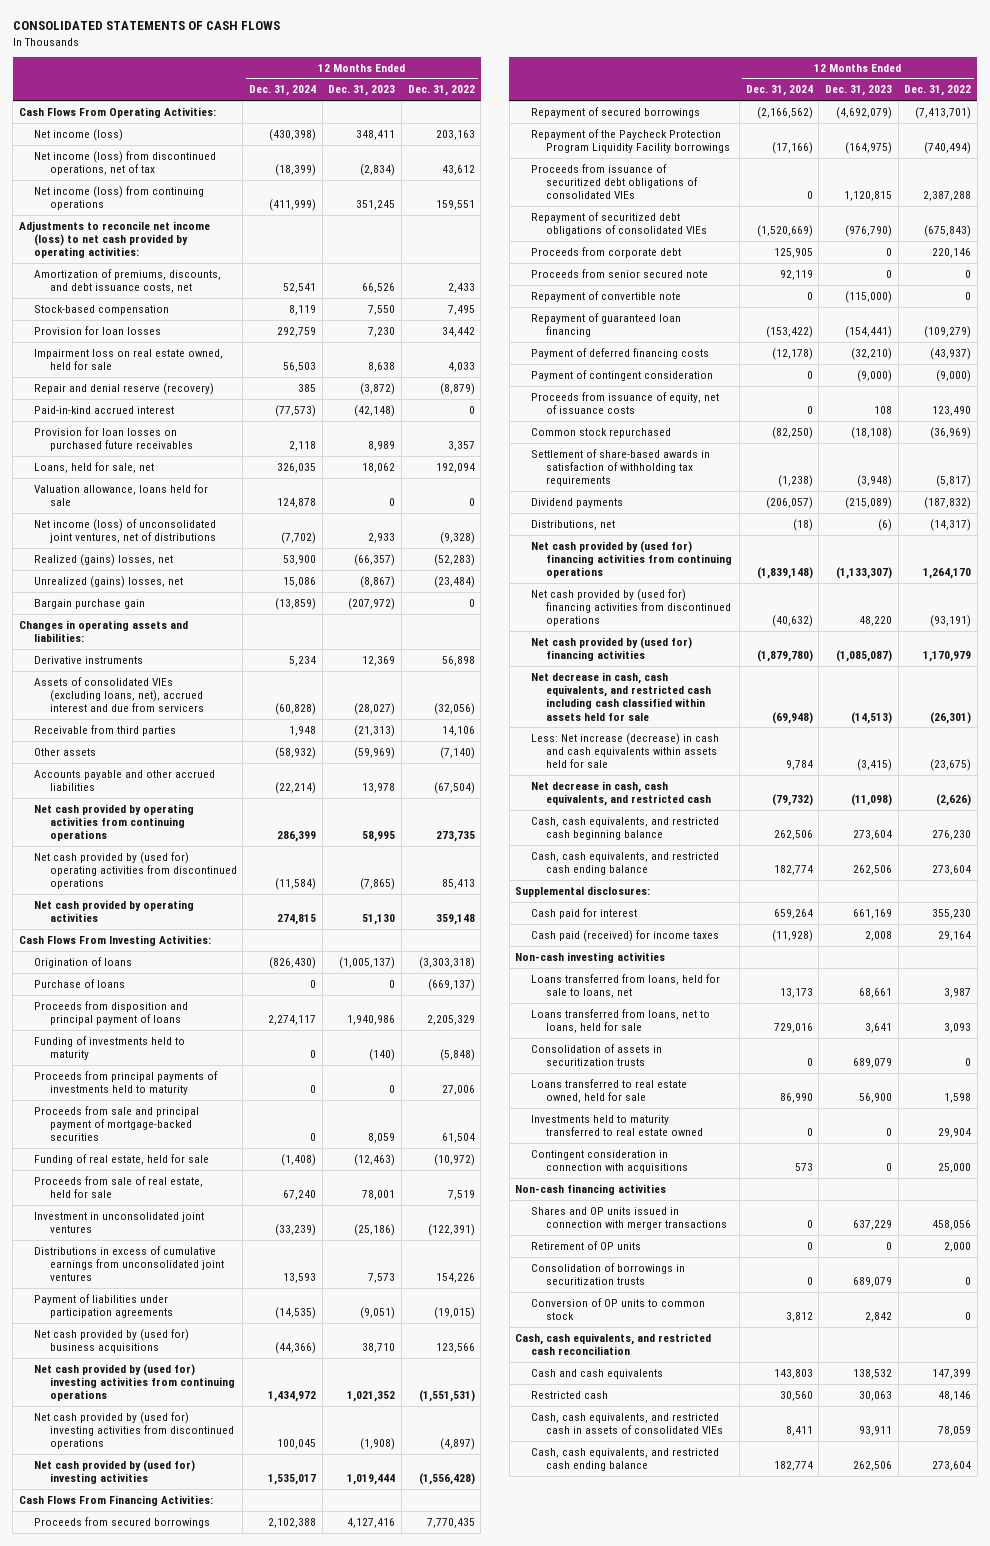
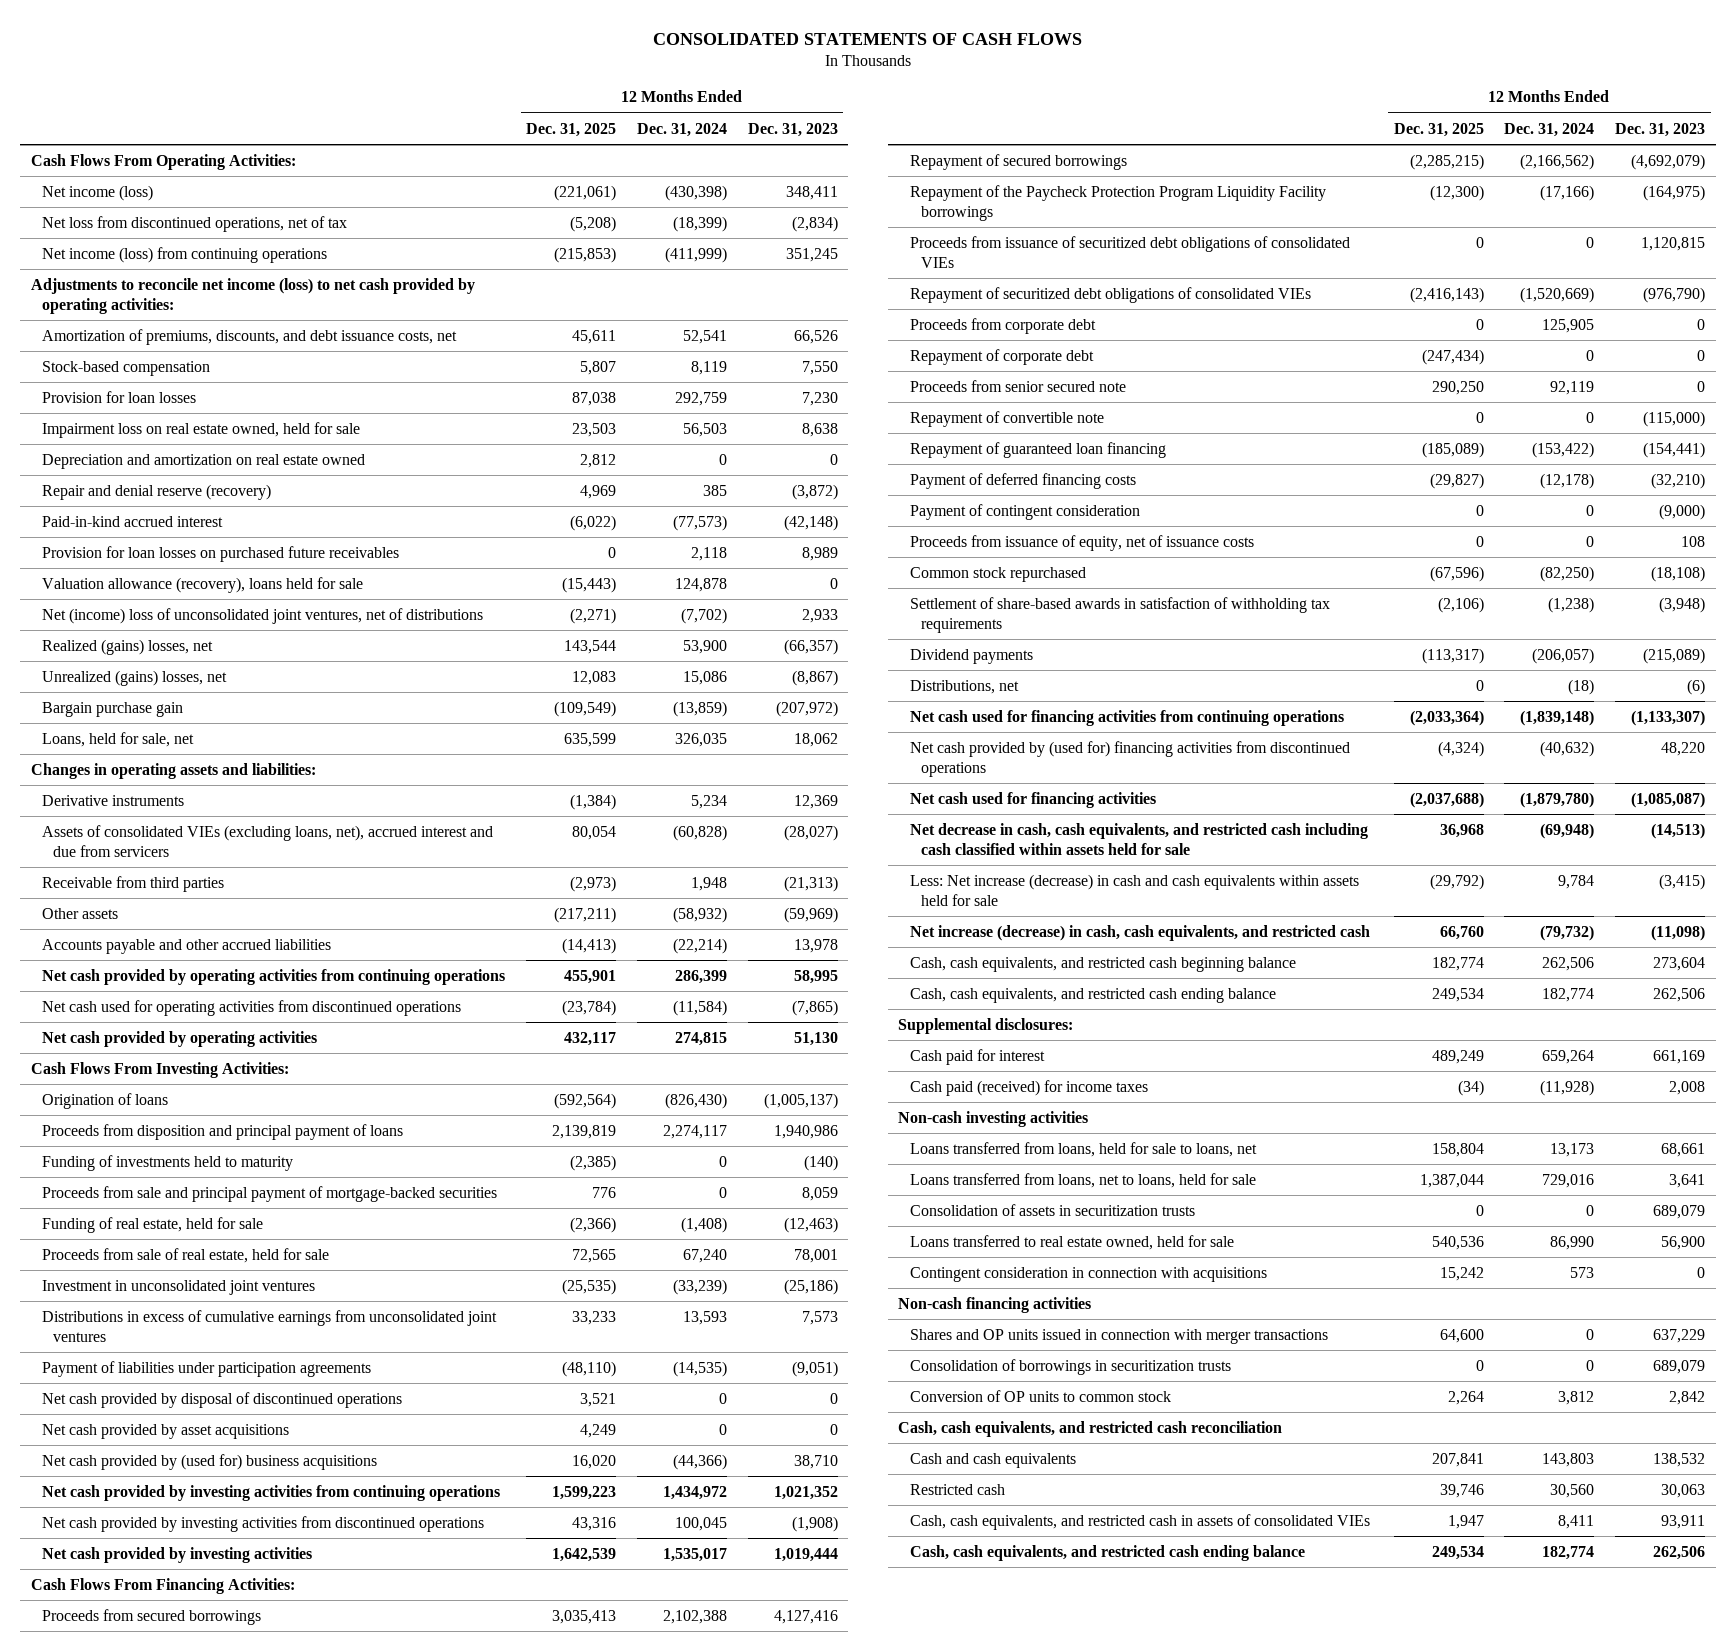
- | 12 Months Ended Dec. 31, 2024 | 12 Months Ended Dec. 31, 2023 | 12 Months Ended Dec. 31, 2022
+ | 12 Months Ended Dec. 31, 2025 | 12 Months Ended Dec. 31, 2024 | 12 Months Ended Dec. 31, 2023
- Net income (loss) from discontinued operations, net of tax | (18,399) | (2,834) | 43,612
+ Net loss from discontinued operations, net of tax | (5,208) | (18,399) | (2,834)
+ Depreciation and amortization on real estate owned | 2,812 | 0 | 0
- Valuation allowance, loans held for sale | 124,878 | 0 | 0
- Net income (loss) of unconsolidated joint ventures, net of distributions | (7,702) | 2,933 | (9,328)
+ Valuation allowance (recovery), loans held for sale | (15,443) | 124,878 | 0
+ Net (income) loss of unconsolidated joint ventures, net of distributions | (2,271) | (7,702) | 2,933
moved down: Loans, held for sale, net | 635,599 | 326,035 | 18,062
- Net cash provided by (used for) operating activities from discontinued operations | (11,584) | (7,865) | 85,413
+ Net cash used for operating activities from discontinued operations | (23,784) | (11,584) | (7,865)
- Purchase of loans | 0 | 0 | (669,137)
- Proceeds from principal payments of investments held to maturity | 0 | 0 | 27,006
+ Net cash provided by disposal of discontinued operations | 3,521 | 0 | 0
+ Net cash provided by asset acquisitions | 4,249 | 0 | 0
- Net cash provided by (used for) investing activities from continuing operations | 1,434,972 | 1,021,352 | (1,551,531)
- Net cash provided by (used for) investing activities from discontinued operations | 100,045 | (1,908) | (4,897)
- Net cash provided by (used for) investing activities | 1,535,017 | 1,019,444 | (1,556,428)
+ Net cash provided by investing activities from continuing operations | 1,599,223 | 1,434,972 | 1,021,352
+ Net cash provided by investing activities from discontinued operations | 43,316 | 100,045 | (1,908)
+ Net cash provided by investing activities | 1,642,539 | 1,535,017 | 1,019,444
+ Repayment of corporate debt | (247,434) | 0 | 0
- Net cash provided by (used for) financing activities from continuing operations | (1,839,148) | (1,133,307) | 1,264,170
+ Net cash used for financing activities from continuing operations | (2,033,364) | (1,839,148) | (1,133,307)
- Net cash provided by (used for) financing activities | (1,879,780) | (1,085,087) | 1,170,979
+ Net cash used for financing activities | (2,037,688) | (1,879,780) | (1,085,087)
- Net decrease in cash, cash equivalents, and restricted cash | (79,732) | (11,098) | (2,626)
+ Net increase (decrease) in cash, cash equivalents, and restricted cash | 66,760 | (79,732) | (11,098)
- Investments held to maturity transferred to real estate owned | 0 | 0 | 29,904
- Retirement of OP units | 0 | 0 | 2,000

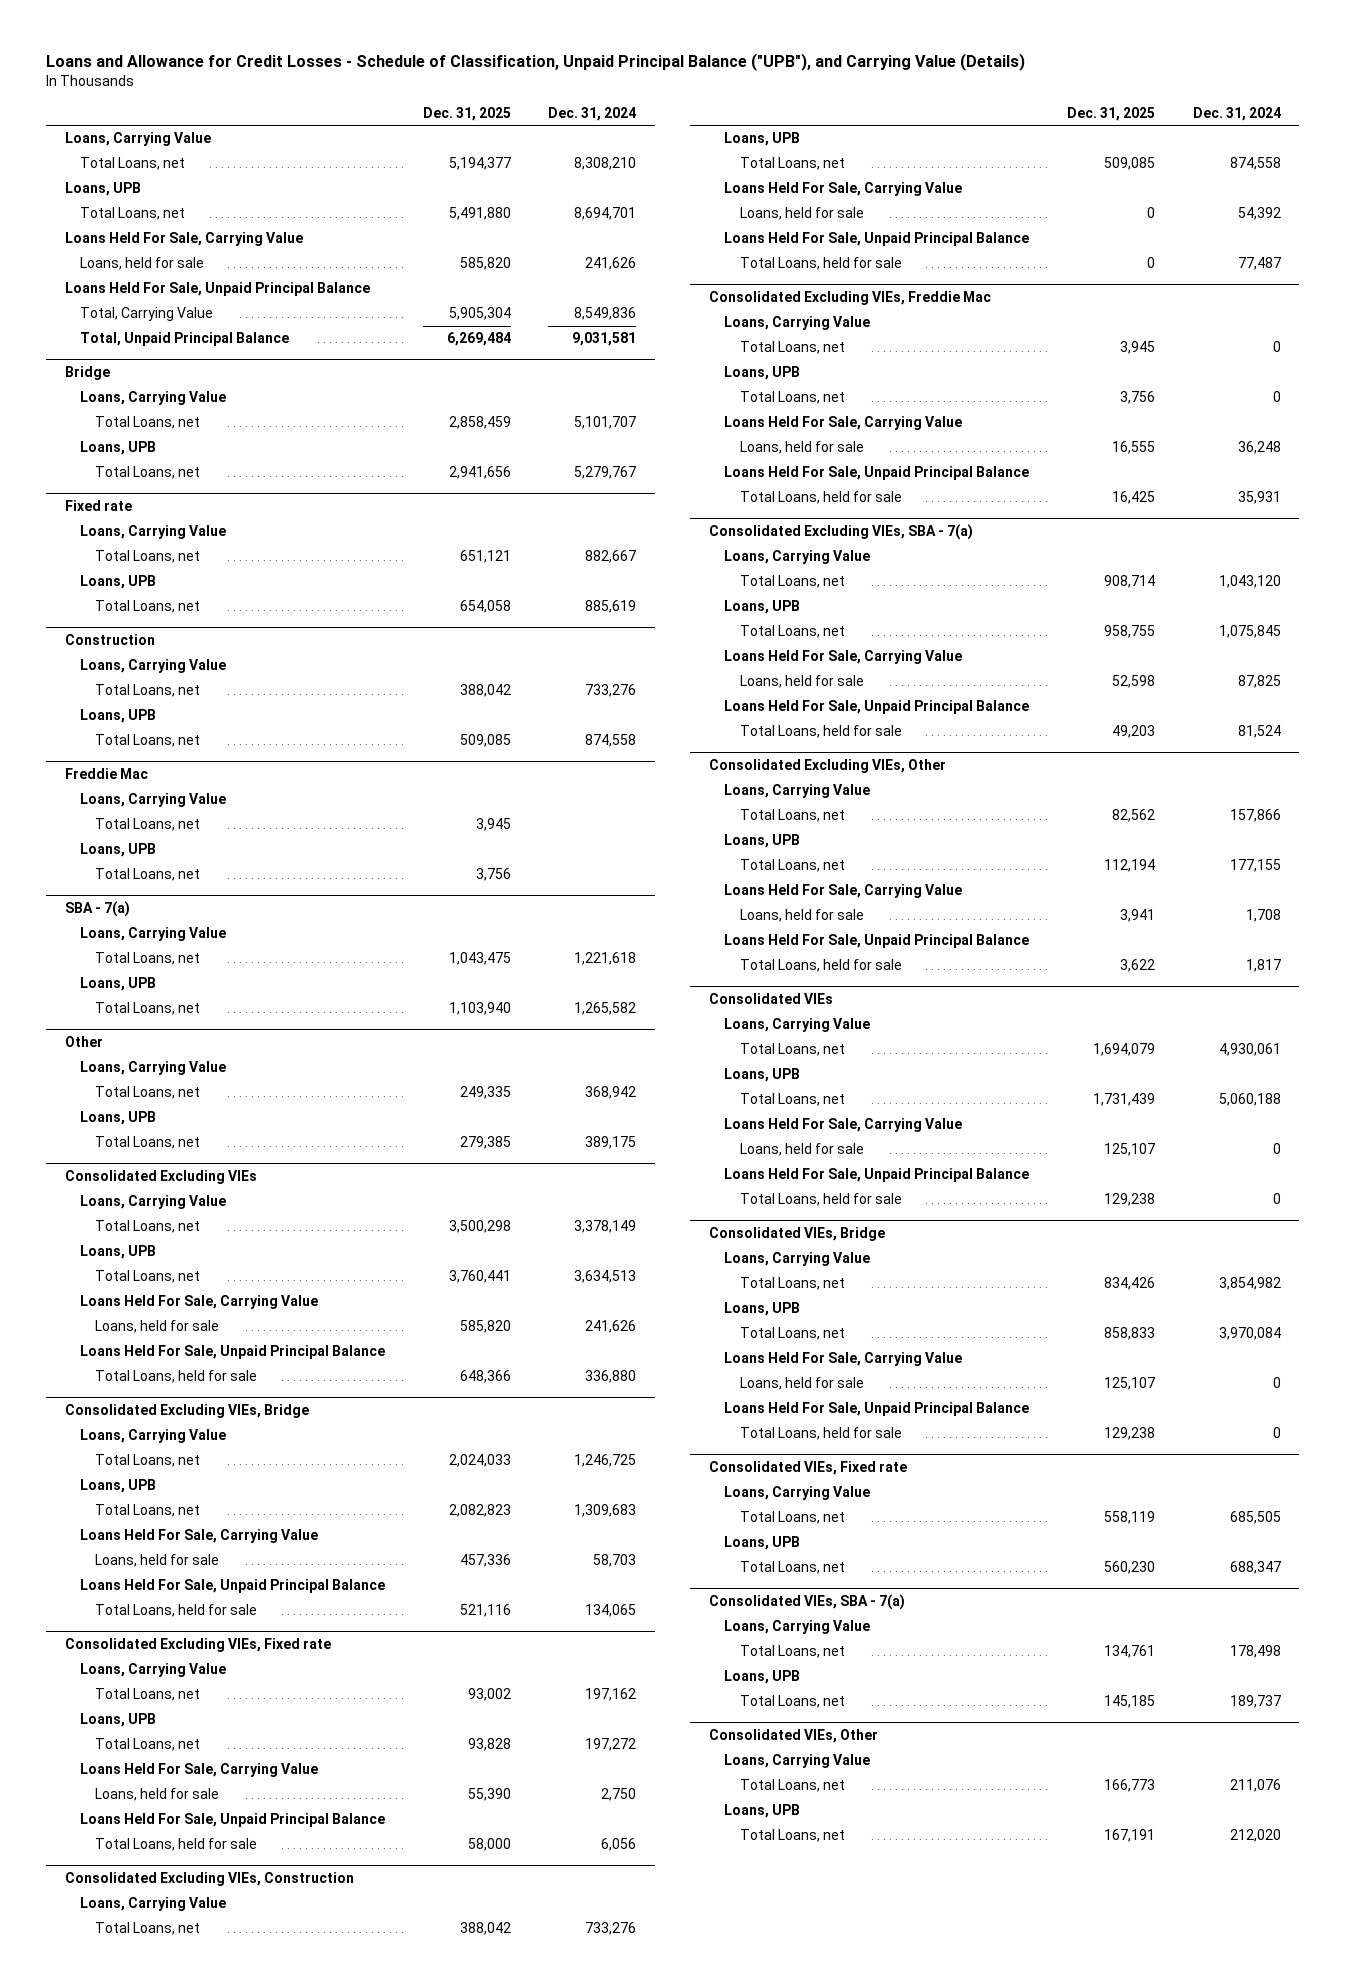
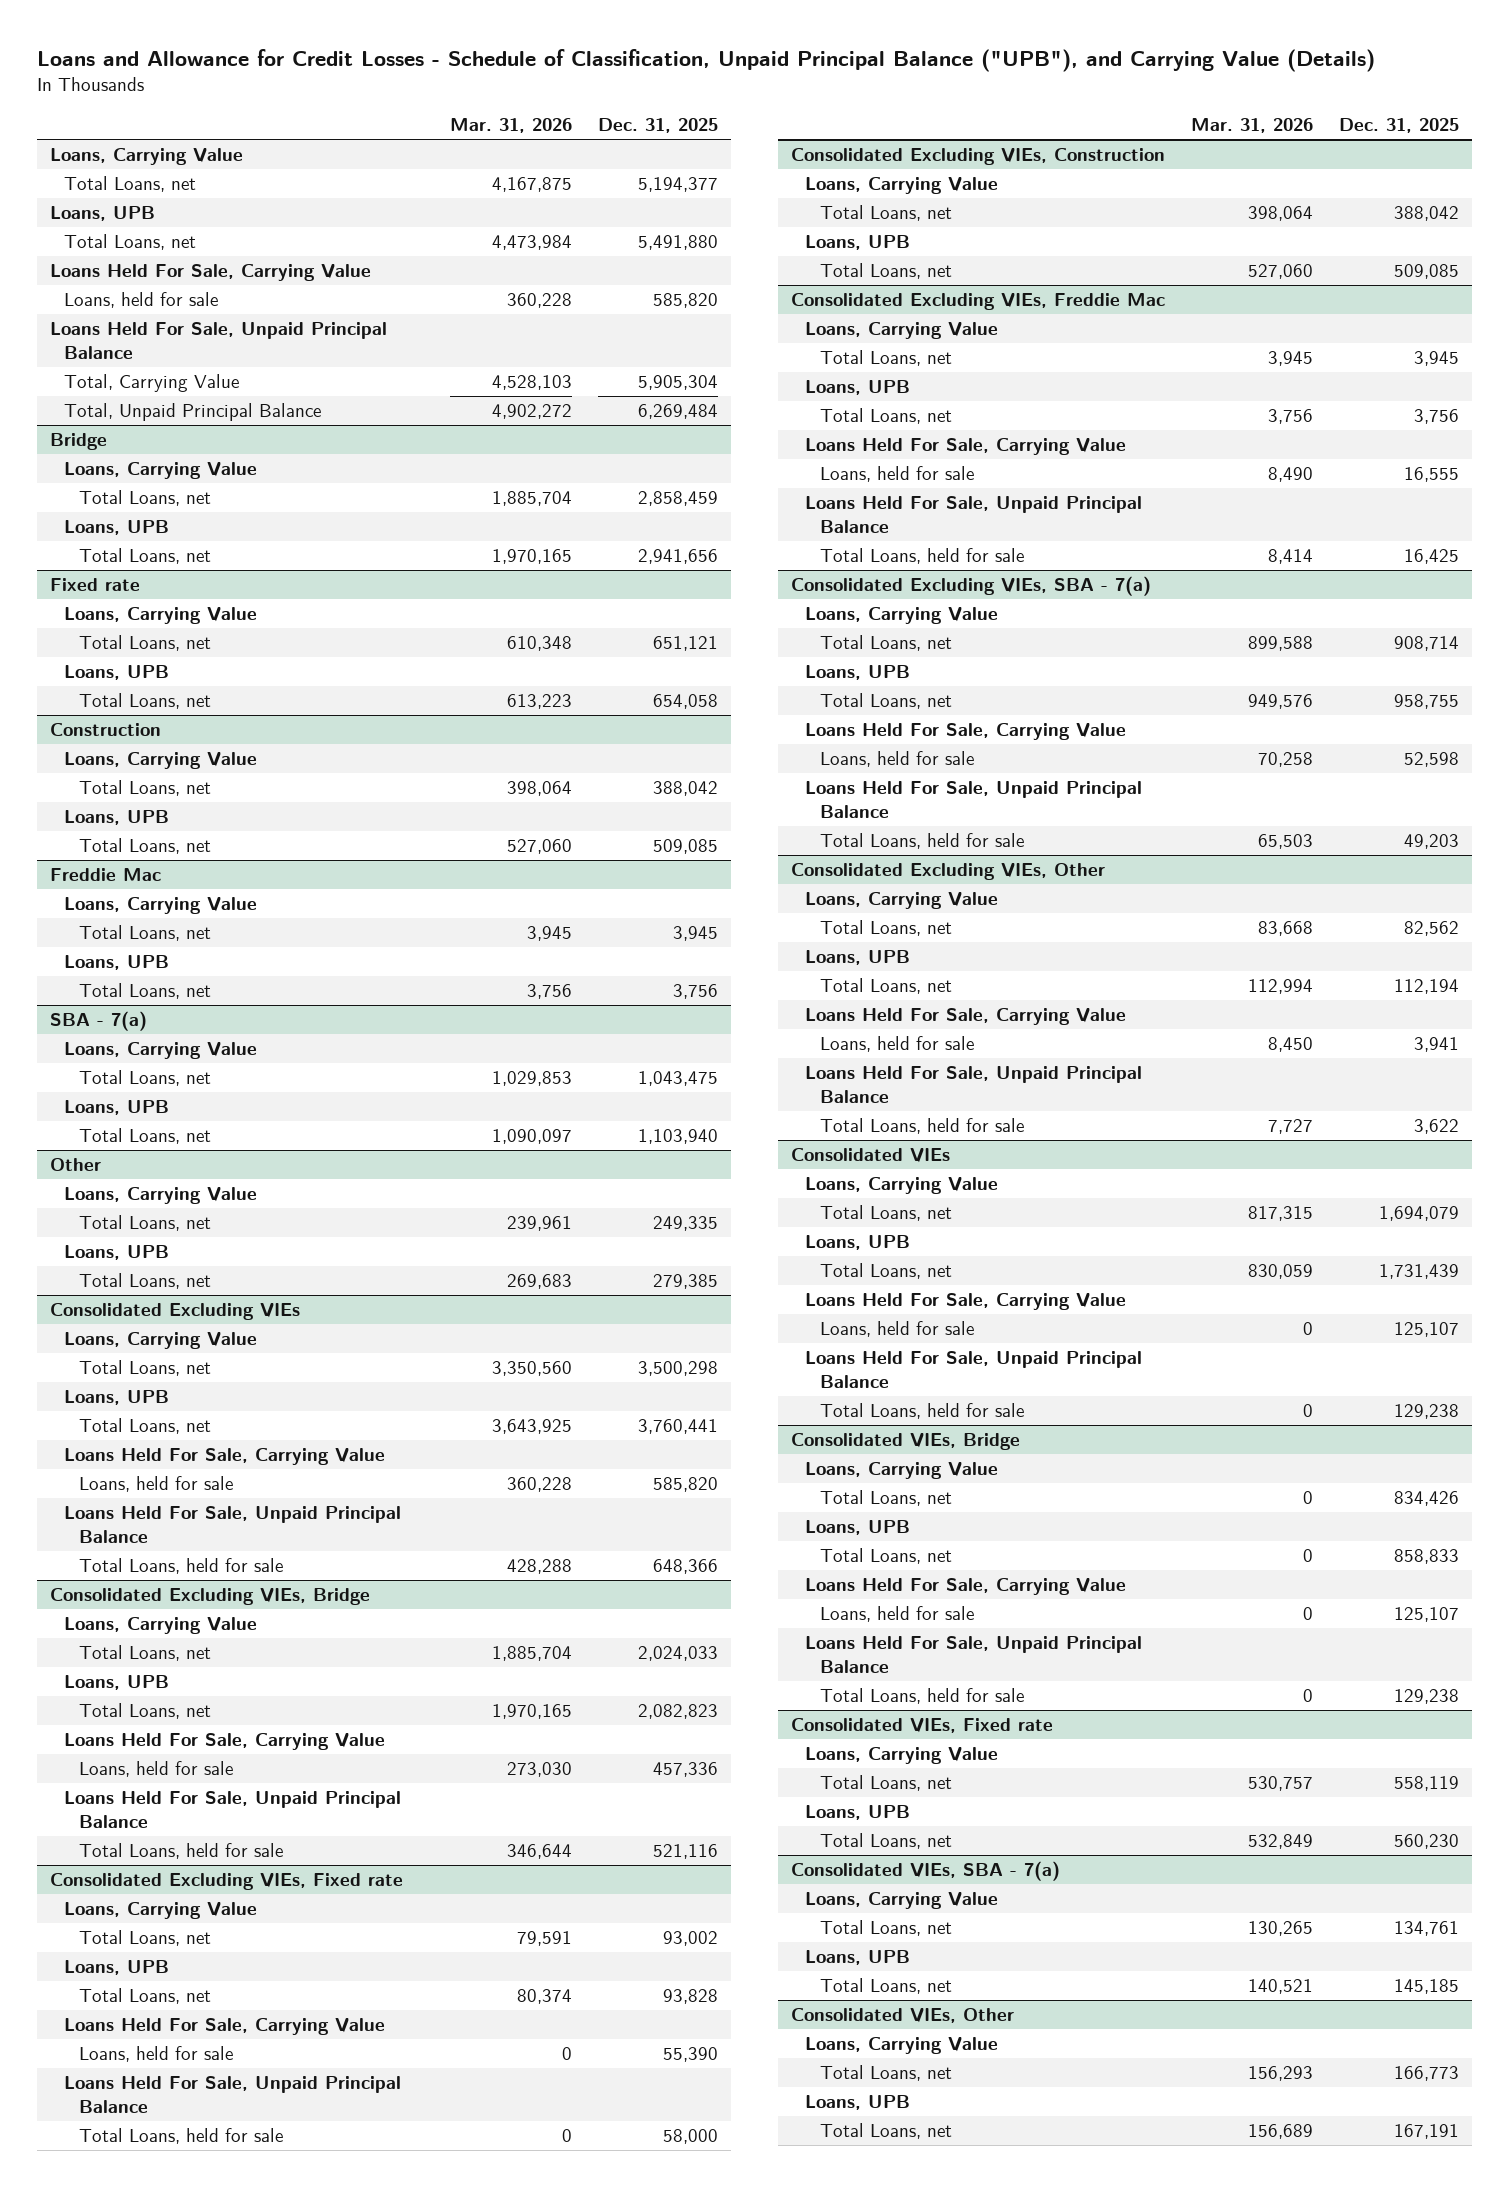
- | Dec. 31, 2025 | Dec. 31, 2024
+ | Mar. 31, 2026 | Dec. 31, 2025
@ Consolidated Excluding VIEs, Construction
- Loans Held For Sale, Carrying Value
- Loans, held for sale | 0 | 54,392
- Loans Held For Sale, Unpaid Principal Balance
- Total Loans, held for sale | 0 | 77,487

